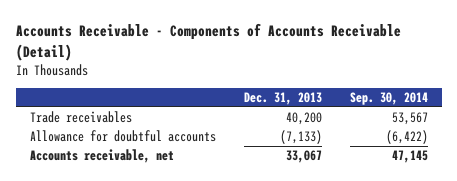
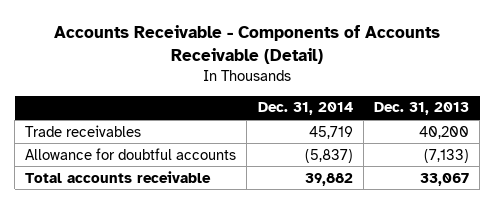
- | Dec. 31, 2013 | Sep. 30, 2014
+ | Dec. 31, 2014 | Dec. 31, 2013
- Accounts receivable, net | 33,067 | 47,145
+ Total accounts receivable | 39,882 | 33,067

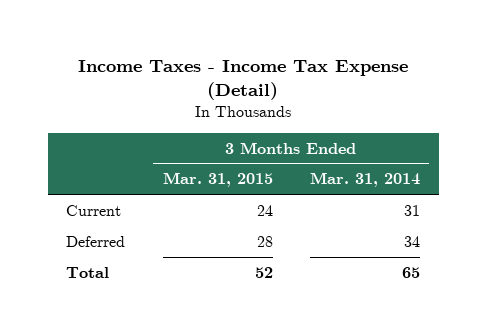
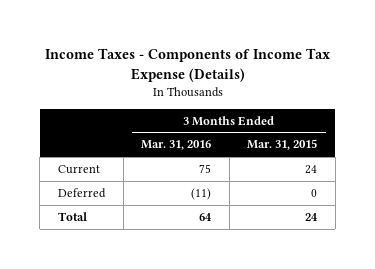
- Income Taxes - Income Tax Expense (Detail)
+ Income Taxes - Components of Income Tax Expense (Details)
- | 3 Months Ended Mar. 31, 2015 | 3 Months Ended Mar. 31, 2014
+ | 3 Months Ended Mar. 31, 2016 | 3 Months Ended Mar. 31, 2015
- Deferred | 28 | 34
- Total | 52 | 65
+ Deferred | (11) | 0
+ Total | 64 | 24

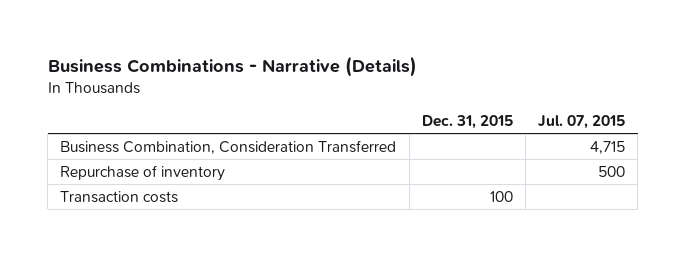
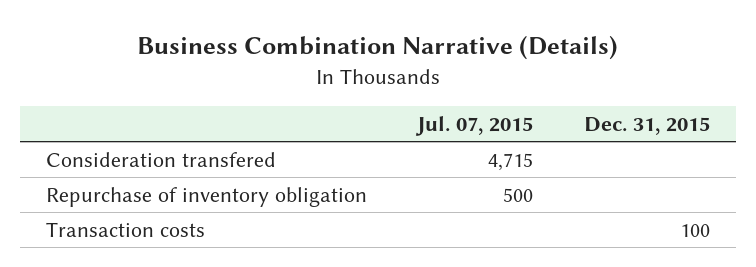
- Business Combinations - Narrative (Details)
+ Business Combination Narrative (Details)
- | Dec. 31, 2015 | Jul. 07, 2015
+ | Jul. 07, 2015 | Dec. 31, 2015
- Business Combination, Consideration Transferred | | 4,715
- Repurchase of inventory | | 500
+ Consideration transfered | 4,715 |
+ Repurchase of inventory obligation | 500 |

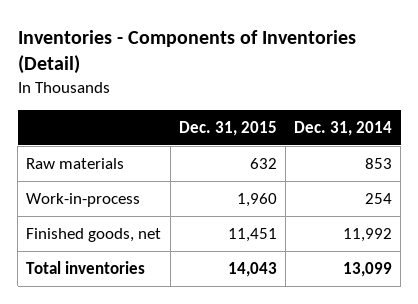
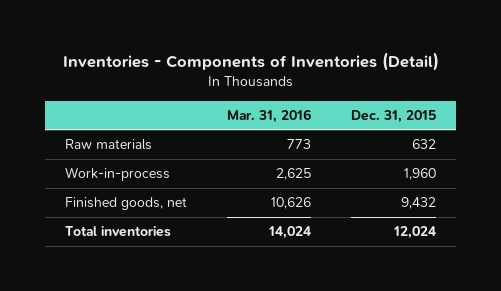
- | Dec. 31, 2015 | Dec. 31, 2014
+ | Mar. 31, 2016 | Dec. 31, 2015
- Finished goods, net | 11,451 | 11,992
- Total inventories | 14,043 | 13,099
+ Finished goods, net | 10,626 | 9,432
+ Total inventories | 14,024 | 12,024

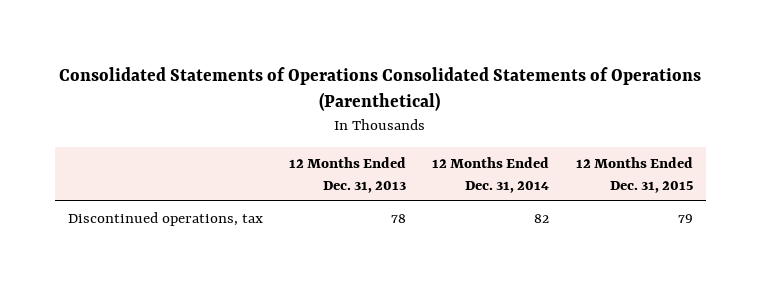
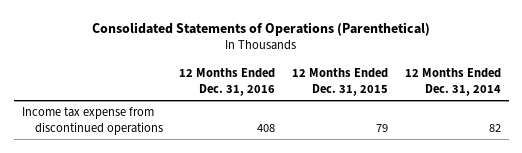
- Consolidated Statements of Operations Consolidated Statements of Operations (Parenthetical)
+ Consolidated Statements of Operations (Parenthetical)
- | 12 Months Ended Dec. 31, 2013 | 12 Months Ended Dec. 31, 2014 | 12 Months Ended Dec. 31, 2015
+ | 12 Months Ended Dec. 31, 2016 | 12 Months Ended Dec. 31, 2015 | 12 Months Ended Dec. 31, 2014
- Discontinued operations, tax | 78 | 82 | 79
+ Income tax expense from discontinued operations | 408 | 79 | 82

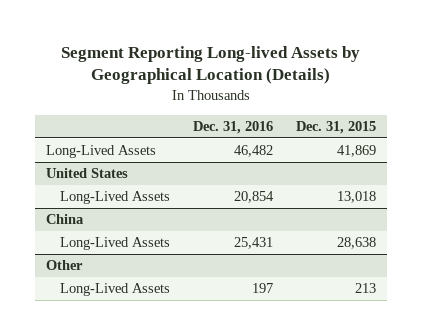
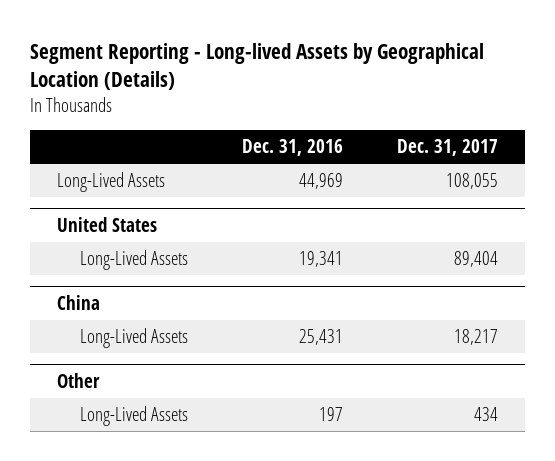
- Segment Reporting Long-lived Assets by Geographical Location (Details)
+ Segment Reporting - Long-lived Assets by Geographical Location (Details)
- | Dec. 31, 2016 | Dec. 31, 2015
+ | Dec. 31, 2016 | Dec. 31, 2017
- Long-Lived Assets | 46,482 | 41,869
+ Long-Lived Assets | 44,969 | 108,055
@ United States
- Long-Lived Assets | 20,854 | 13,018
+ Long-Lived Assets | 19,341 | 89,404

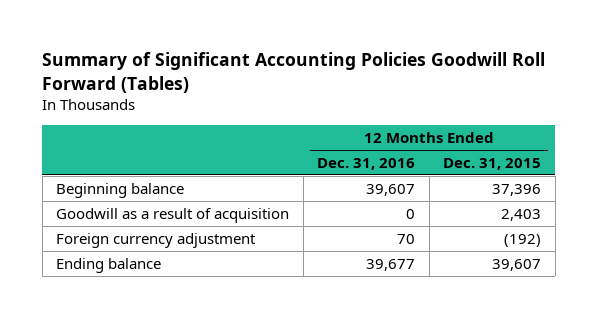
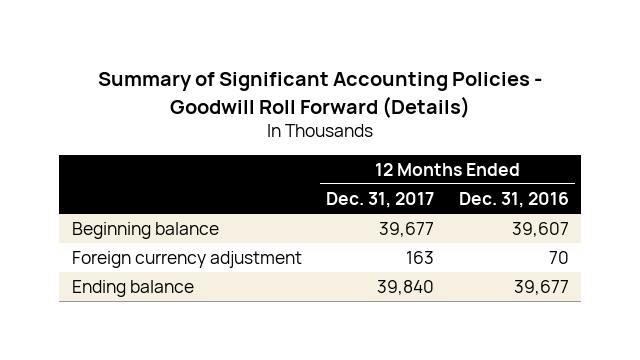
- Summary of Significant Accounting Policies Goodwill Roll Forward (Tables)
+ Summary of Significant Accounting Policies - Goodwill Roll Forward (Details)
- | 12 Months Ended Dec. 31, 2016 | 12 Months Ended Dec. 31, 2015
+ | 12 Months Ended Dec. 31, 2017 | 12 Months Ended Dec. 31, 2016
- Goodwill as a result of acquisition | 0 | 2,403

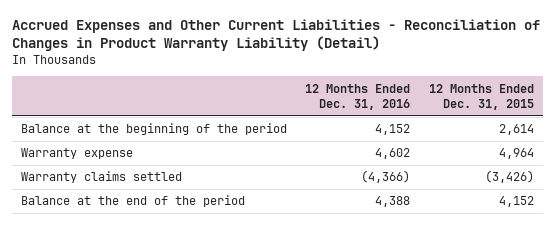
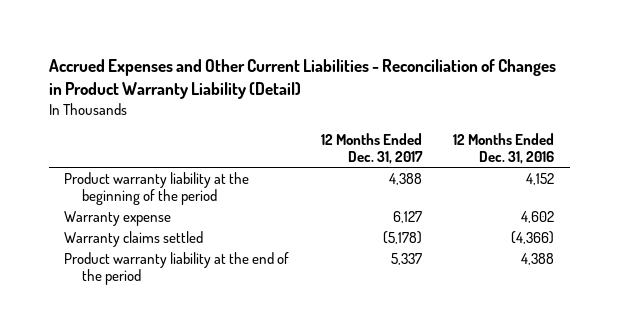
- | 12 Months Ended Dec. 31, 2016 | 12 Months Ended Dec. 31, 2015
+ | 12 Months Ended Dec. 31, 2017 | 12 Months Ended Dec. 31, 2016
- Balance at the beginning of the period | 4,152 | 2,614
+ Product warranty liability at the beginning of the period | 4,388 | 4,152
- Balance at the end of the period | 4,388 | 4,152
+ Product warranty liability at the end of the period | 5,337 | 4,388

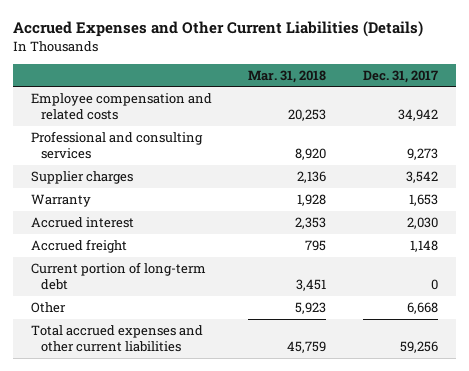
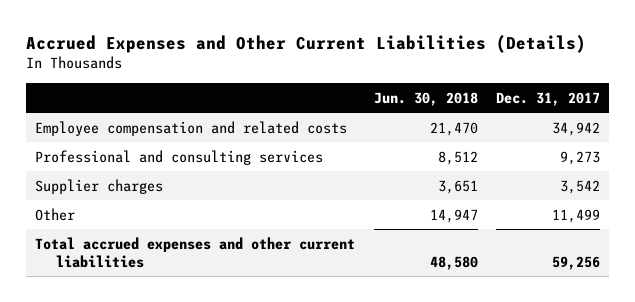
- | Mar. 31, 2018 | Dec. 31, 2017
+ | Jun. 30, 2018 | Dec. 31, 2017
- Warranty | 1,928 | 1,653
- Accrued interest | 2,353 | 2,030
- Accrued freight | 795 | 1,148
- Current portion of long-term debt | 3,451 | 0
- Other | 5,923 | 6,668
+ Other | 14,947 | 11,499

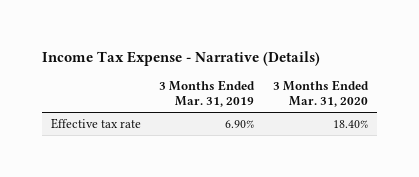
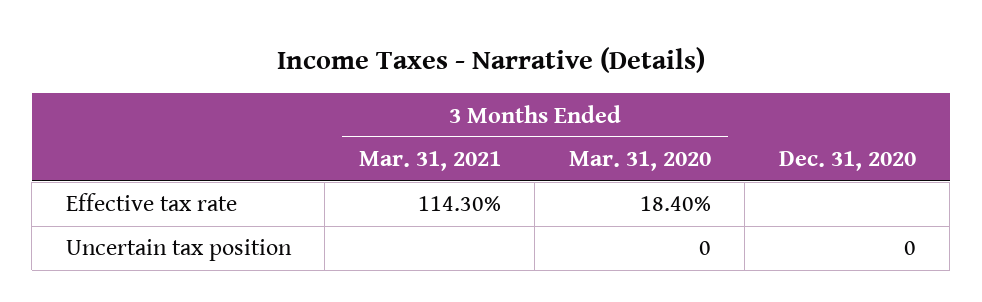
- Income Tax Expense - Narrative (Details)
+ Income Taxes - Narrative (Details)
- | 3 Months Ended Mar. 31, 2019 | 3 Months Ended Mar. 31, 2020
+ | 3 Months Ended Mar. 31, 2021 | 3 Months Ended Mar. 31, 2020 | Dec. 31, 2020
+ Uncertain tax position | | 0 | 0

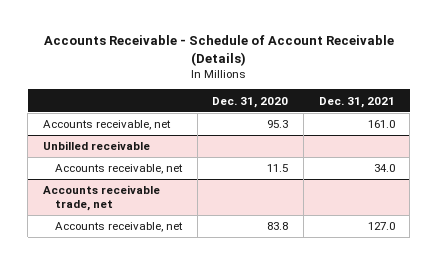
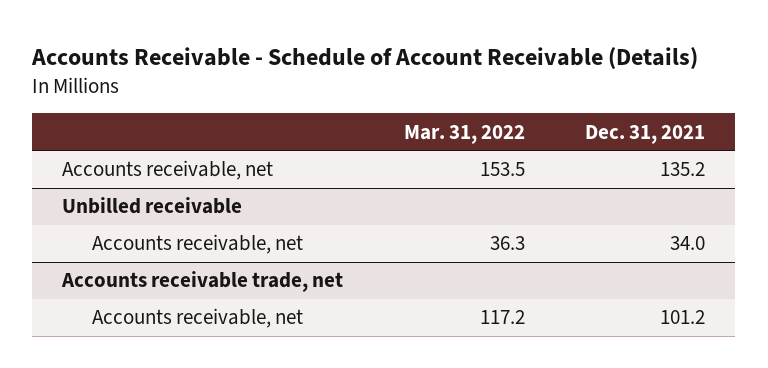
- | Dec. 31, 2020 | Dec. 31, 2021
+ | Mar. 31, 2022 | Dec. 31, 2021
- Accounts receivable, net | 95.3 | 161.0
+ Accounts receivable, net | 153.5 | 135.2
@ Accounts receivable trade, net
- Accounts receivable, net | 83.8 | 127.0
+ Accounts receivable, net | 117.2 | 101.2

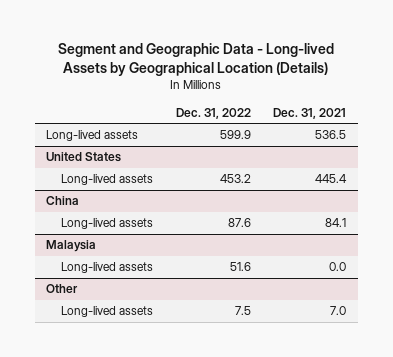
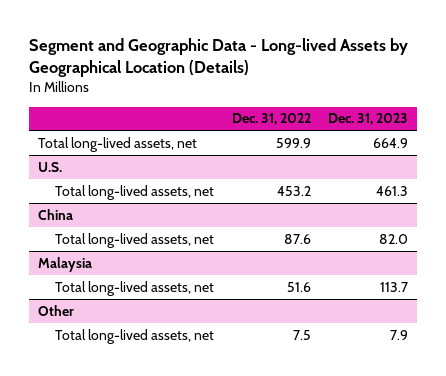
- | Dec. 31, 2022 | Dec. 31, 2021
+ | Dec. 31, 2022 | Dec. 31, 2023
- Long-lived assets | 599.9 | 536.5
- United States
- Long-lived assets | 453.2 | 445.4
+ Total long-lived assets, net | 599.9 | 664.9
+ U.S.
+ Total long-lived assets, net | 453.2 | 461.3
@ China
- Long-lived assets | 87.6 | 84.1
+ Total long-lived assets, net | 87.6 | 82.0
@ Malaysia
- Long-lived assets | 51.6 | 0.0
+ Total long-lived assets, net | 51.6 | 113.7
@ Other
- Long-lived assets | 7.5 | 7.0
+ Total long-lived assets, net | 7.5 | 7.9

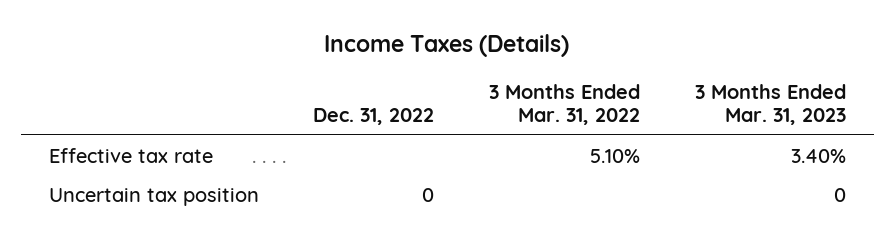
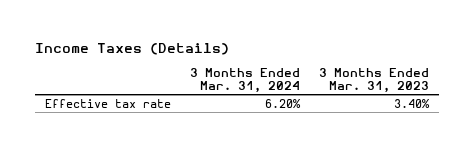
- | Dec. 31, 2022 | 3 Months Ended Mar. 31, 2022 | 3 Months Ended Mar. 31, 2023
+ | 3 Months Ended Mar. 31, 2024 | 3 Months Ended Mar. 31, 2023
- Uncertain tax position | 0 | | 0

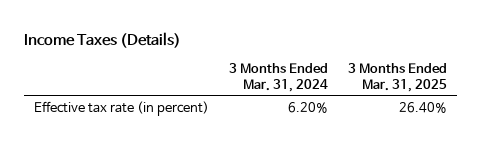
- | 3 Months Ended Mar. 31, 2024 | 3 Months Ended Mar. 31, 2023
+ | 3 Months Ended Mar. 31, 2024 | 3 Months Ended Mar. 31, 2025
- Effective tax rate | 6.20% | 3.40%
+ Effective tax rate (in percent) | 6.20% | 26.40%

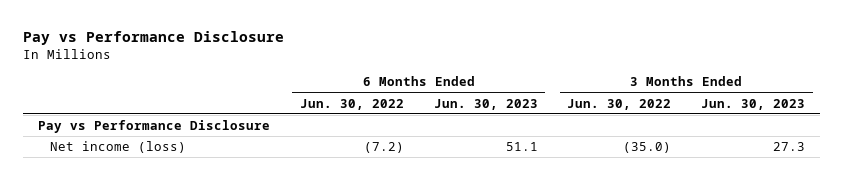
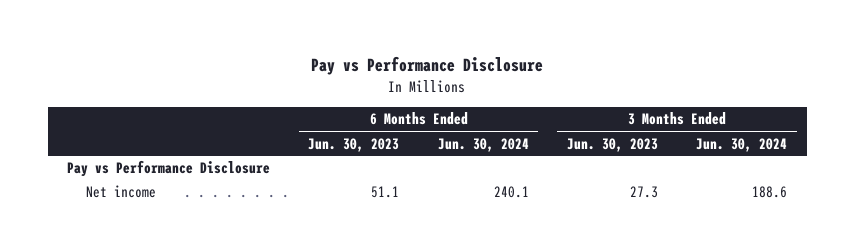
- | 6 Months Ended Jun. 30, 2022 | 6 Months Ended Jun. 30, 2023 | 3 Months Ended Jun. 30, 2022 | 3 Months Ended Jun. 30, 2023
+ | 6 Months Ended Jun. 30, 2023 | 6 Months Ended Jun. 30, 2024 | 3 Months Ended Jun. 30, 2023 | 3 Months Ended Jun. 30, 2024
- Net income (loss) | (7.2) | 51.1 | (35.0) | 27.3
+ Net income | 51.1 | 240.1 | 27.3 | 188.6

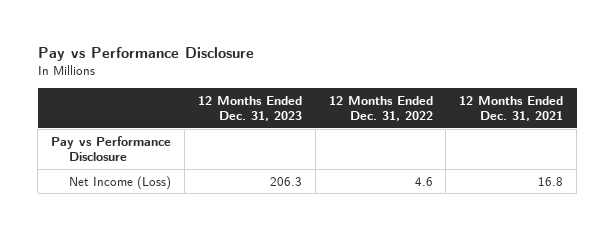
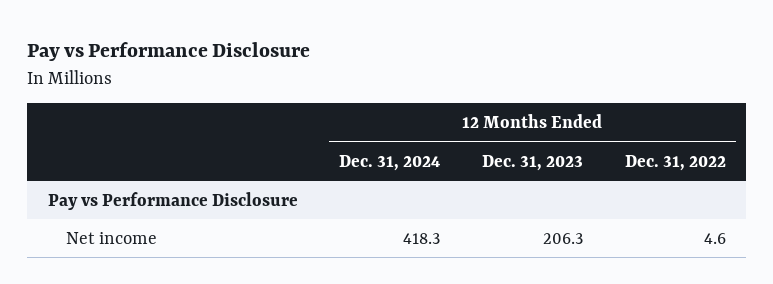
- | 12 Months Ended Dec. 31, 2023 | 12 Months Ended Dec. 31, 2022 | 12 Months Ended Dec. 31, 2021
+ | 12 Months Ended Dec. 31, 2024 | 12 Months Ended Dec. 31, 2023 | 12 Months Ended Dec. 31, 2022
- Net Income (Loss) | 206.3 | 4.6 | 16.8
+ Net income | 418.3 | 206.3 | 4.6

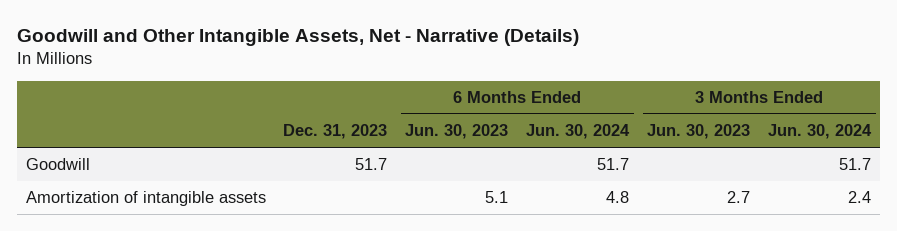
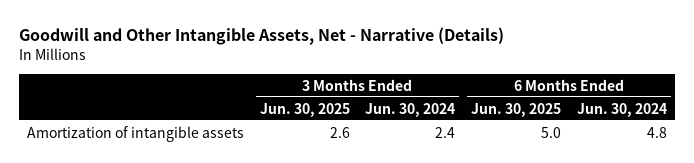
- | Dec. 31, 2023 | 6 Months Ended Jun. 30, 2023 | 6 Months Ended Jun. 30, 2024 | 3 Months Ended Jun. 30, 2023 | 3 Months Ended Jun. 30, 2024
+ | 3 Months Ended Jun. 30, 2025 | 3 Months Ended Jun. 30, 2024 | 6 Months Ended Jun. 30, 2025 | 6 Months Ended Jun. 30, 2024
- Goodwill | 51.7 | | 51.7 | | 51.7

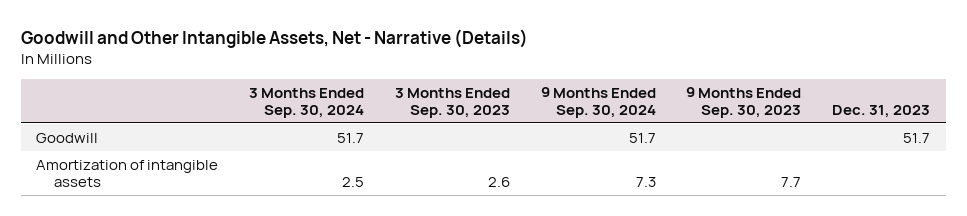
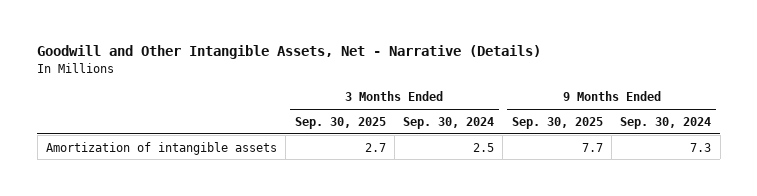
- | 3 Months Ended Sep. 30, 2024 | 3 Months Ended Sep. 30, 2023 | 9 Months Ended Sep. 30, 2024 | 9 Months Ended Sep. 30, 2023 | Dec. 31, 2023
+ | 3 Months Ended Sep. 30, 2025 | 3 Months Ended Sep. 30, 2024 | 9 Months Ended Sep. 30, 2025 | 9 Months Ended Sep. 30, 2024
- Goodwill | 51.7 | | 51.7 | | 51.7

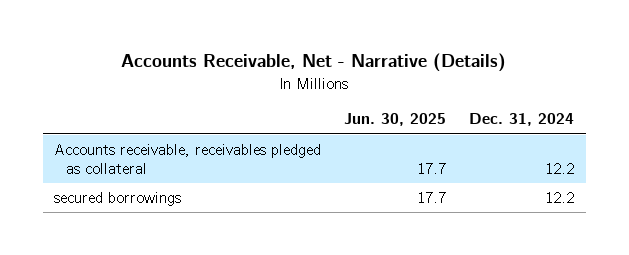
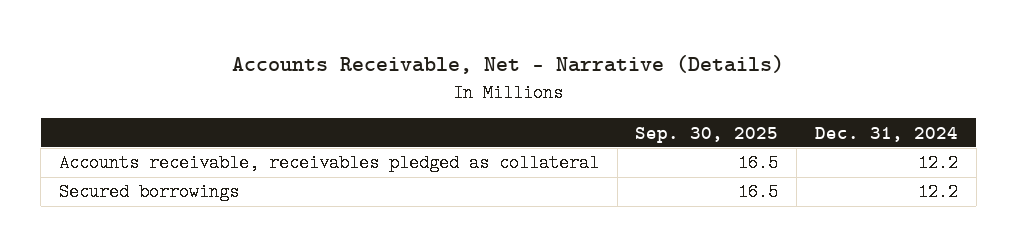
- | Jun. 30, 2025 | Dec. 31, 2024
+ | Sep. 30, 2025 | Dec. 31, 2024
- secured borrowings | 17.7 | 12.2
+ Secured borrowings | 16.5 | 12.2

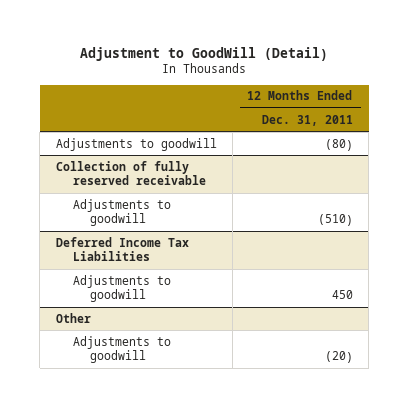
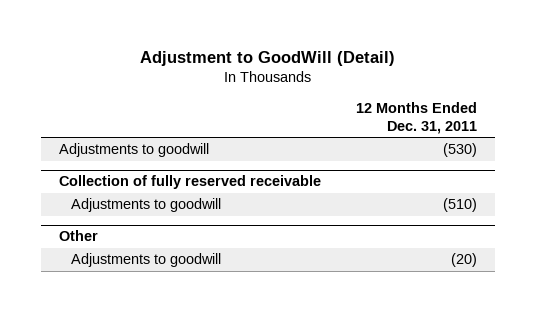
- Adjustments to goodwill | (80)
+ Adjustments to goodwill | (530)
- Deferred Income Tax Liabilities
- Adjustments to goodwill | 450

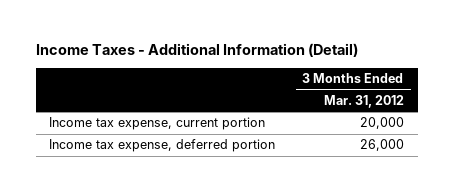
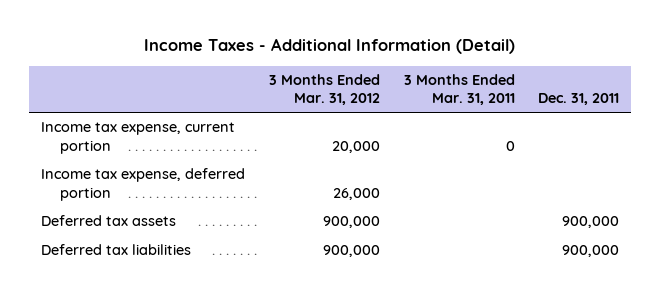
- | 3 Months Ended Mar. 31, 2012
+ | 3 Months Ended Mar. 31, 2012 | 3 Months Ended Mar. 31, 2011 | Dec. 31, 2011
+ Deferred tax assets | 900,000 | | 900,000
+ Deferred tax liabilities | 900,000 | | 900,000

